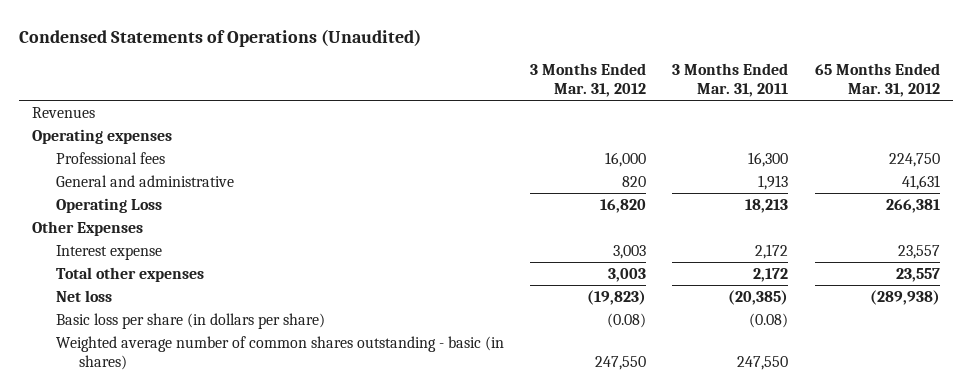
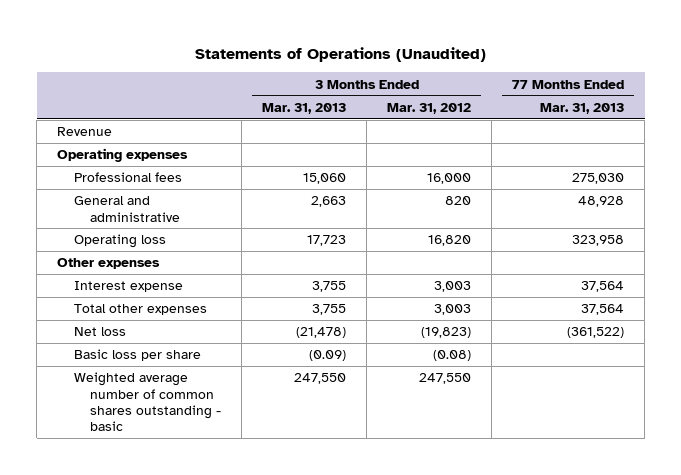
- Condensed Statements of Operations (Unaudited)
+ Statements of Operations (Unaudited)
- | 3 Months Ended Mar. 31, 2012 | 3 Months Ended Mar. 31, 2011 | 65 Months Ended Mar. 31, 2012
+ | 3 Months Ended Mar. 31, 2013 | 3 Months Ended Mar. 31, 2012 | 77 Months Ended Mar. 31, 2013
- Revenues
+ Revenue
- Operating Loss | 16,820 | 18,213 | 266,381
- Other Expenses
+ Operating loss | 17,723 | 16,820 | 323,958
+ Other expenses
- Basic loss per share (in dollars per share) | (0.08) | (0.08) |
- Weighted average number of common shares outstanding - basic (in shares) | 247,550 | 247,550 |
+ Basic loss per share | (0.09) | (0.08) |
+ Weighted average number of common shares outstanding - basic | 247,550 | 247,550 |

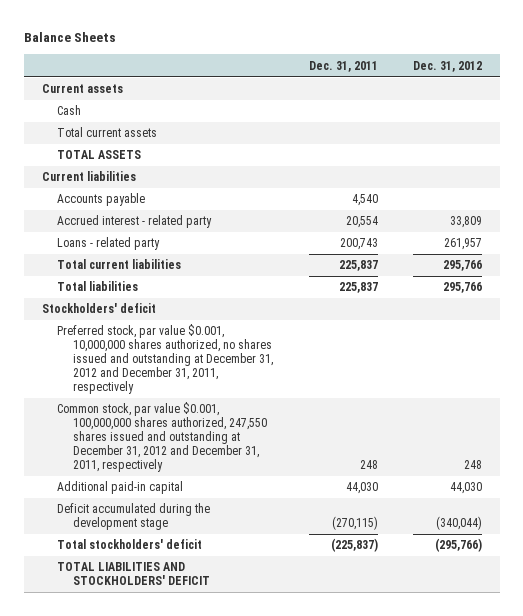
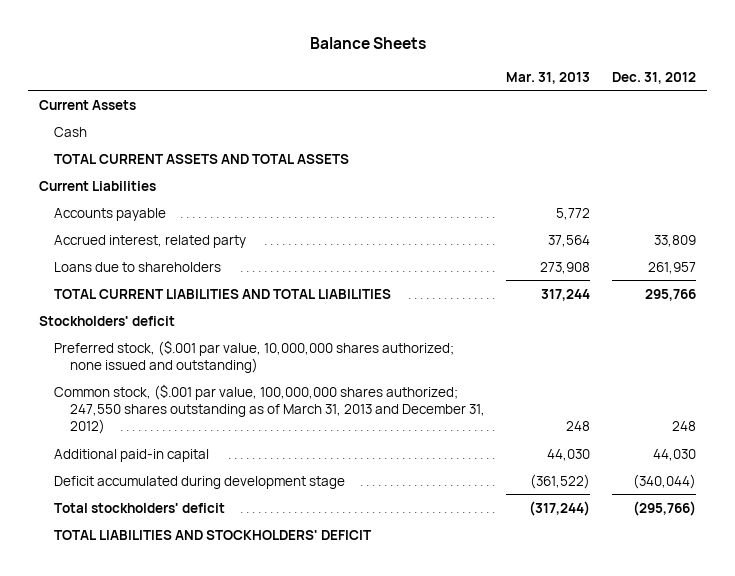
- | Dec. 31, 2011 | Dec. 31, 2012
+ | Mar. 31, 2013 | Dec. 31, 2012
- Current assets
+ Current Assets
- Total current assets
- TOTAL ASSETS
- Current liabilities
+ TOTAL CURRENT ASSETS AND TOTAL ASSETS
+ Current Liabilities
- Accrued interest - related party | 20,554 | 33,809
- Loans - related party | 200,743 | 261,957
- Total current liabilities | 225,837 | 295,766
- Total liabilities | 225,837 | 295,766
+ Accrued interest, related party | 37,564 | 33,809
+ Loans due to shareholders | 273,908 | 261,957
+ TOTAL CURRENT LIABILITIES AND TOTAL LIABILITIES | 317,244 | 295,766
- Preferred stock, par value $0.001, 10,000,000 shares authorized, no shares issued and outstanding at December 31, 2012 and December 31, 2011, respectively
- Common stock, par value $0.001, 100,000,000 shares authorized, 247,550 shares issued and outstanding at December 31, 2012 and December 31, 2011, respectively | 248 | 248
+ Preferred stock, ($.001 par value, 10,000,000 shares authorized; none issued and outstanding)
+ Common stock, ($.001 par value, 100,000,000 shares authorized; 247,550 shares outstanding as of March 31, 2013 and December 31, 2012) | 248 | 248
- Deficit accumulated during the development stage | (270,115) | (340,044)
+ Deficit accumulated during development stage | (361,522) | (340,044)

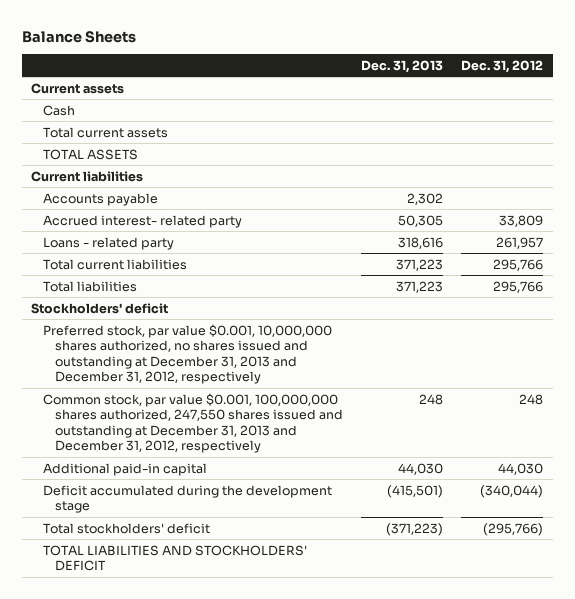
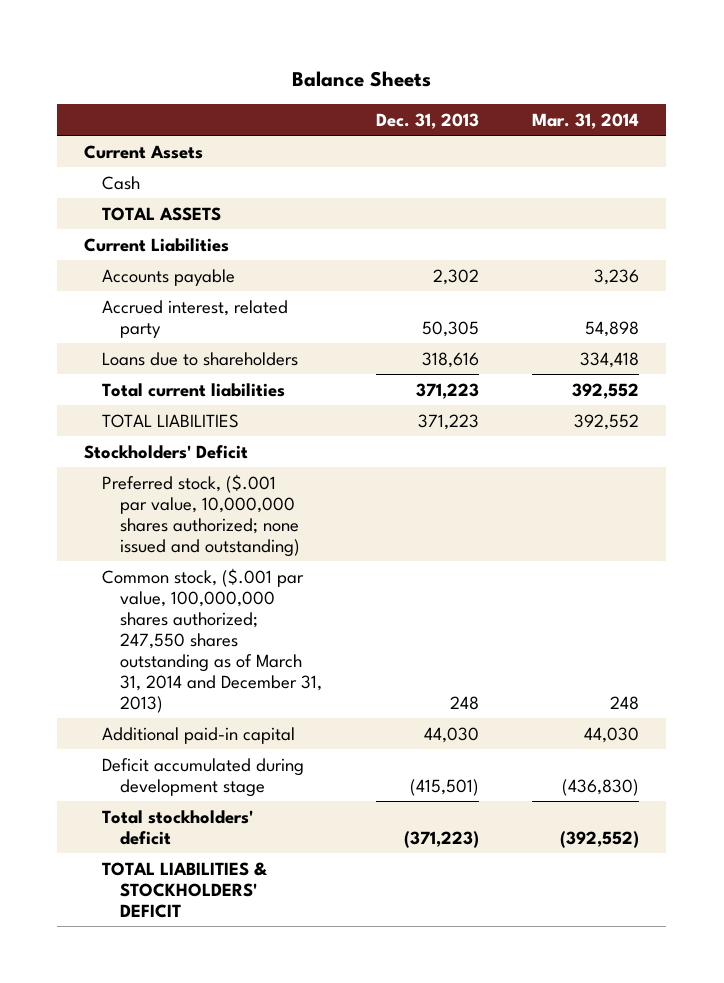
- | Dec. 31, 2013 | Dec. 31, 2012
+ | Dec. 31, 2013 | Mar. 31, 2014
- Current assets
+ Current Assets
- Total current assets
- Current liabilities
+ Current Liabilities
- Accrued interest- related party | 50,305 | 33,809
- Loans - related party | 318,616 | 261,957
+ Accrued interest, related party | 50,305 | 54,898
+ Loans due to shareholders | 318,616 | 334,418
- Total liabilities | 371,223 | 295,766
- Stockholders' deficit
- Preferred stock, par value $0.001, 10,000,000 shares authorized, no shares issued and outstanding at December 31, 2013 and December 31, 2012, respectively
- Common stock, par value $0.001, 100,000,000 shares authorized, 247,550 shares issued and outstanding at December 31, 2013 and December 31, 2012, respectively | 248 | 248
+ TOTAL LIABILITIES | 371,223 | 392,552
+ Stockholders' Deficit
+ Preferred stock, ($.001 par value, 10,000,000 shares authorized; none issued and outstanding)
+ Common stock, ($.001 par value, 100,000,000 shares authorized; 247,550 shares outstanding as of March 31, 2014 and December 31, 2013) | 248 | 248
- Deficit accumulated during the development stage | (415,501) | (340,044)
+ Deficit accumulated during development stage | (415,501) | (436,830)
- TOTAL LIABILITIES AND STOCKHOLDERS' DEFICIT
+ TOTAL LIABILITIES & STOCKHOLDERS' DEFICIT

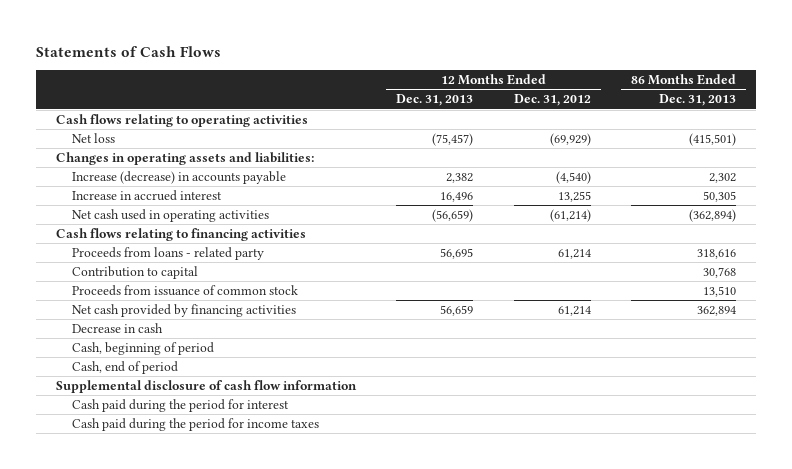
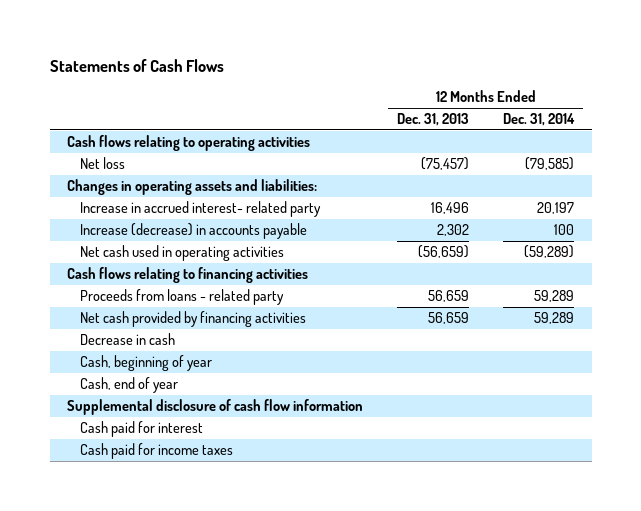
- | 12 Months Ended Dec. 31, 2013 | 12 Months Ended Dec. 31, 2012 | 86 Months Ended Dec. 31, 2013
+ | 12 Months Ended Dec. 31, 2013 | 12 Months Ended Dec. 31, 2014
- Increase (decrease) in accounts payable | 2,382 | (4,540) | 2,302
- Increase in accrued interest | 16,496 | 13,255 | 50,305
+ Increase in accrued interest- related party | 16,496 | 20,197
+ Increase (decrease) in accounts payable | 2,302 | 100
- Proceeds from loans - related party | 56,695 | 61,214 | 318,616
- Contribution to capital | | | 30,768
- Proceeds from issuance of common stock | | | 13,510
+ Proceeds from loans - related party | 56,659 | 59,289
- Cash, beginning of period
- Cash, end of period
+ Cash, beginning of year
+ Cash, end of year
- Cash paid during the period for interest
- Cash paid during the period for income taxes
+ Cash paid for interest
+ Cash paid for income taxes

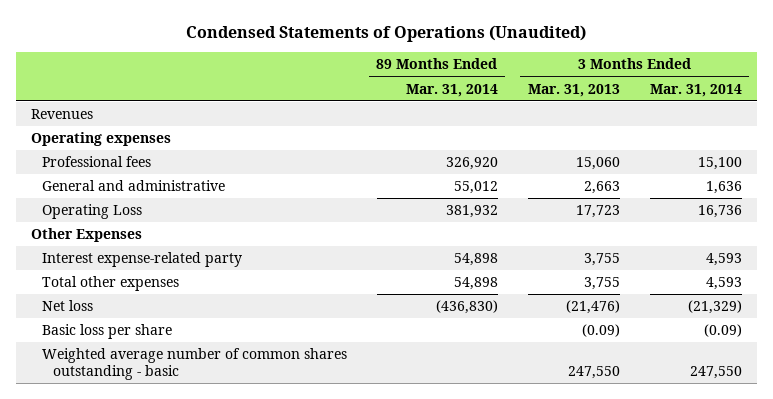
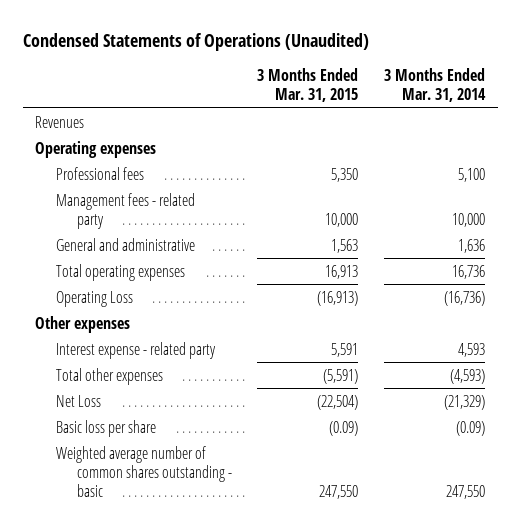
- | 89 Months Ended Mar. 31, 2014 | 3 Months Ended Mar. 31, 2013 | 3 Months Ended Mar. 31, 2014
+ | 3 Months Ended Mar. 31, 2015 | 3 Months Ended Mar. 31, 2014
- Professional fees | 326,920 | 15,060 | 15,100
+ Professional fees | 5,350 | 5,100
+ Management fees - related party | 10,000 | 10,000
- Operating Loss | 381,932 | 17,723 | 16,736
- Other Expenses
- Interest expense-related party | 54,898 | 3,755 | 4,593
- Total other expenses | 54,898 | 3,755 | 4,593
- Net loss | (436,830) | (21,476) | (21,329)
+ Total operating expenses | 16,913 | 16,736
+ Operating Loss | (16,913) | (16,736)
+ Other expenses
+ Interest expense - related party | 5,591 | 4,593
+ Total other expenses | (5,591) | (4,593)
+ Net Loss | (22,504) | (21,329)

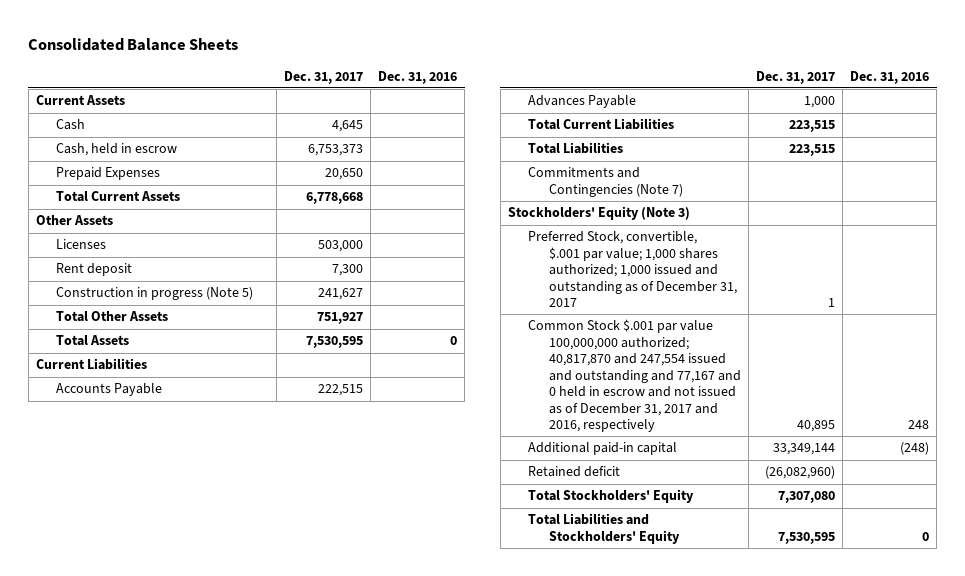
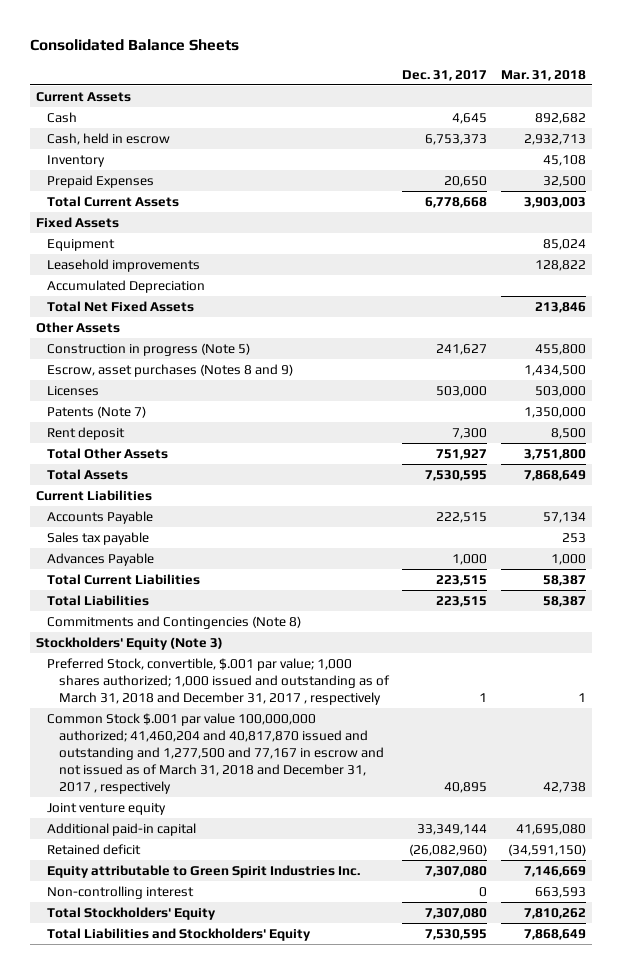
- | Dec. 31, 2017 | Dec. 31, 2016
+ | Dec. 31, 2017 | Mar. 31, 2018
+ Inventory | | 45,108
+ Fixed Assets
+ Equipment | | 85,024
+ Leasehold improvements | | 128,822
+ Accumulated Depreciation
+ Total Net Fixed Assets | | 213,846
moved up: Construction in progress (Note 5) | 241,627 | 455,800
+ Escrow, asset purchases (Notes 8 and 9) | | 1,434,500
+ Patents (Note 7) | | 1,350,000
+ Sales tax payable | | 253
- Commitments and Contingencies (Note 7)
+ Commitments and Contingencies (Note 8)
- Preferred Stock, convertible, $.001 par value; 1,000 shares authorized; 1,000 issued and outstanding as of December 31, 2017 | 1 |
- Common Stock $.001 par value 100,000,000 authorized; 40,817,870 and 247,554 issued and outstanding and 77,167 and 0 held in escrow and not issued as of December 31, 2017 and 2016, respectively | 40,895 | 248
+ Preferred Stock, convertible, $.001 par value; 1,000 shares authorized; 1,000 issued and outstanding as of March 31, 2018 and December 31, 2017 , respectively | 1 | 1
+ Common Stock $.001 par value 100,000,000 authorized; 41,460,204 and 40,817,870 issued and outstanding and 1,277,500 and 77,167 in escrow and not issued as of March 31, 2018 and December 31, 2017 , respectively | 40,895 | 42,738
+ Joint venture equity
+ Equity attributable to Green Spirit Industries Inc. | 7,307,080 | 7,146,669
+ Non-controlling interest | 0 | 663,593

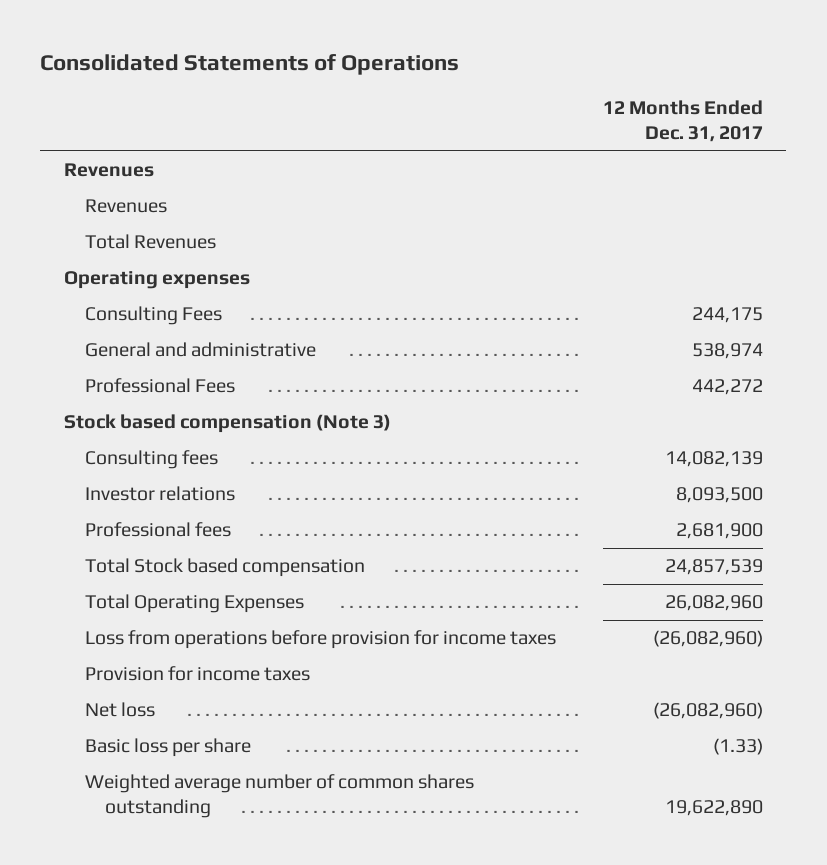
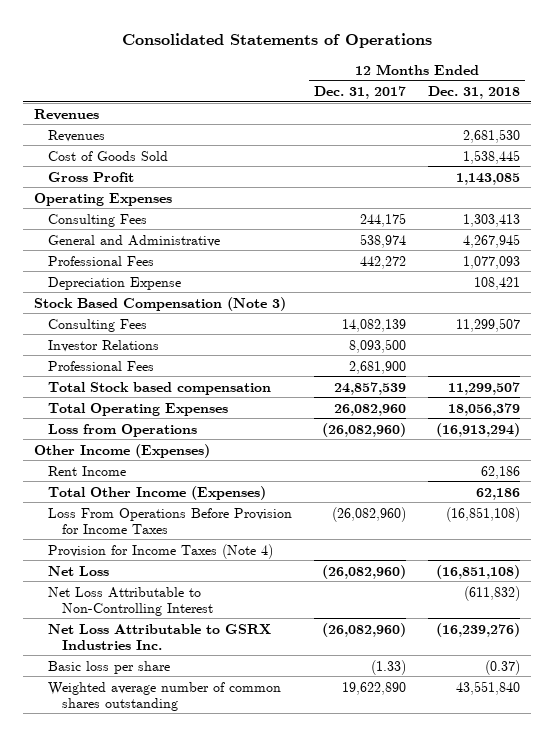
- | 12 Months Ended Dec. 31, 2017
+ | 12 Months Ended Dec. 31, 2017 | 12 Months Ended Dec. 31, 2018
- Total Revenues
- Operating expenses
+ Cost of Goods Sold | | 1,538,445
+ Gross Profit | | 1,143,085
+ Operating Expenses
- General and administrative | 538,974
+ General and Administrative | 538,974 | 4,267,945
- Stock based compensation (Note 3)
- Consulting fees | 14,082,139
- Investor relations | 8,093,500
- Professional fees | 2,681,900
+ Depreciation Expense | | 108,421
+ Stock Based Compensation (Note 3)
+ Consulting Fees | 14,082,139 | 11,299,507
+ Investor Relations | 8,093,500 |
+ Professional Fees | 2,681,900 |
- Loss from operations before provision for income taxes | (26,082,960)
- Provision for income taxes
- Net loss | (26,082,960)
+ Loss from Operations | (26,082,960) | (16,913,294)
+ Other Income (Expenses)
+ Rent Income | | 62,186
+ Total Other Income (Expenses) | | 62,186
+ Loss From Operations Before Provision for Income Taxes | (26,082,960) | (16,851,108)
+ Provision for Income Taxes (Note 4)
+ Net Loss | (26,082,960) | (16,851,108)
+ Net Loss Attributable to Non-Controlling Interest | | (611,832)
+ Net Loss Attributable to GSRX Industries Inc. | (26,082,960) | (16,239,276)

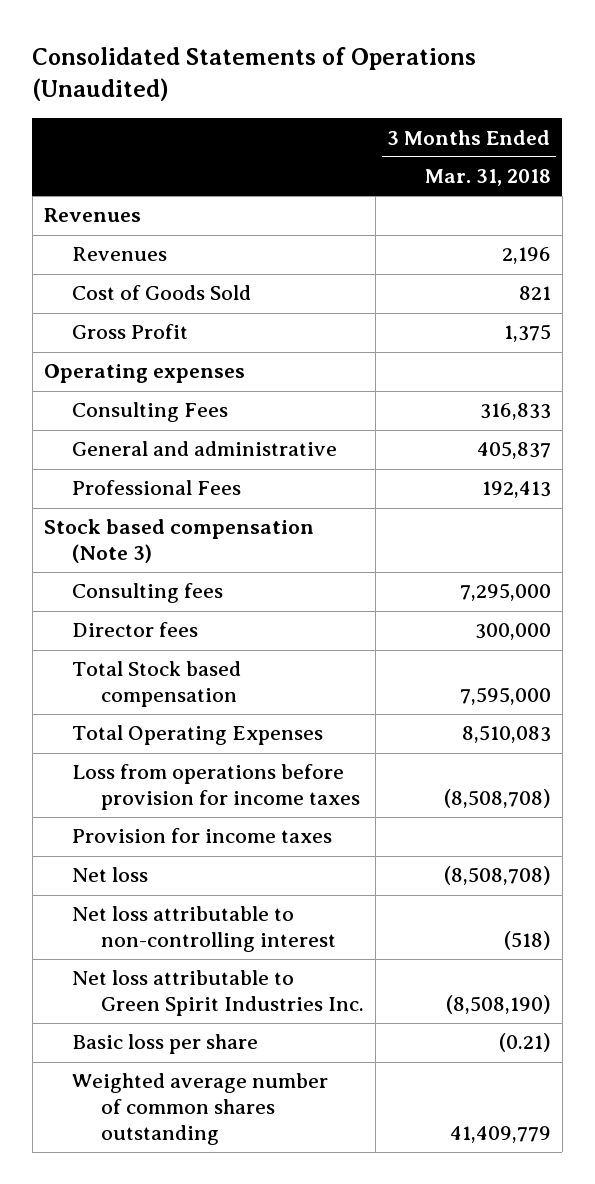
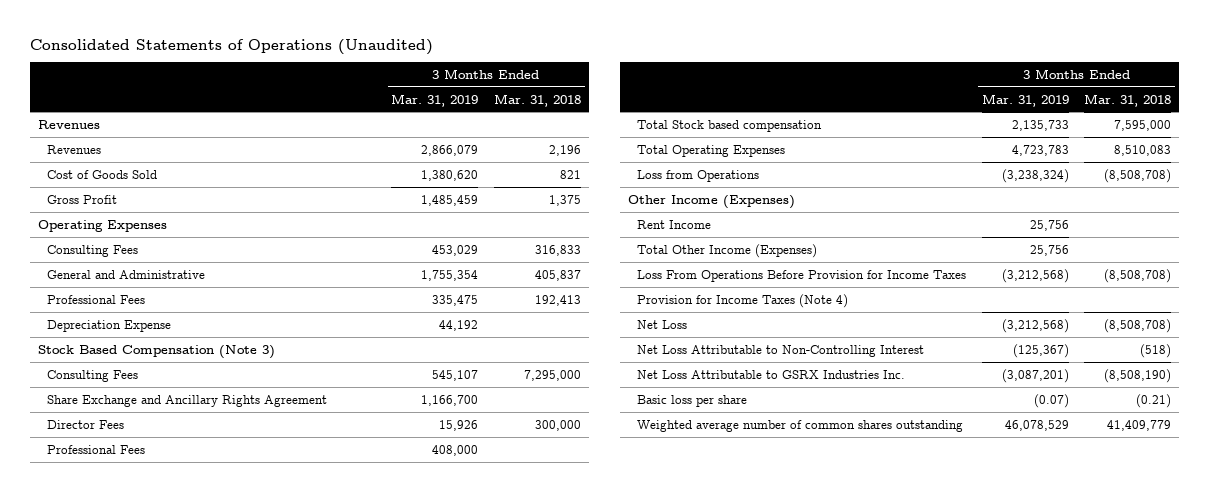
- | 3 Months Ended Mar. 31, 2018
+ | 3 Months Ended Mar. 31, 2019 | 3 Months Ended Mar. 31, 2018
- Operating expenses
+ Operating Expenses
- General and administrative | 405,837
+ General and Administrative | 1,755,354 | 405,837
- Stock based compensation (Note 3)
- Consulting fees | 7,295,000
- Director fees | 300,000
+ Depreciation Expense | 44,192 |
+ Stock Based Compensation (Note 3)
+ Consulting Fees | 545,107 | 7,295,000
+ Share Exchange and Ancillary Rights Agreement | 1,166,700 |
+ Director Fees | 15,926 | 300,000
+ Professional Fees | 408,000 |
- Loss from operations before provision for income taxes | (8,508,708)
- Provision for income taxes
- Net loss | (8,508,708)
- Net loss attributable to non-controlling interest | (518)
- Net loss attributable to Green Spirit Industries Inc. | (8,508,190)
+ Loss from Operations | (3,238,324) | (8,508,708)
+ Other Income (Expenses)
+ Rent Income | 25,756 |
+ Total Other Income (Expenses) | 25,756 |
+ Loss From Operations Before Provision for Income Taxes | (3,212,568) | (8,508,708)
+ Provision for Income Taxes (Note 4)
+ Net Loss | (3,212,568) | (8,508,708)
+ Net Loss Attributable to Non-Controlling Interest | (125,367) | (518)
+ Net Loss Attributable to GSRX Industries Inc. | (3,087,201) | (8,508,190)

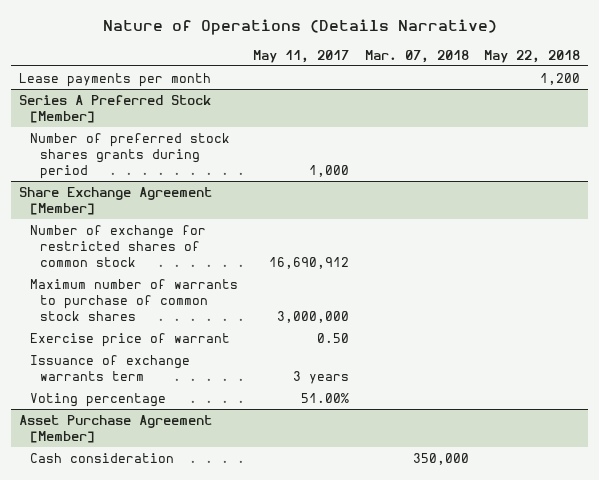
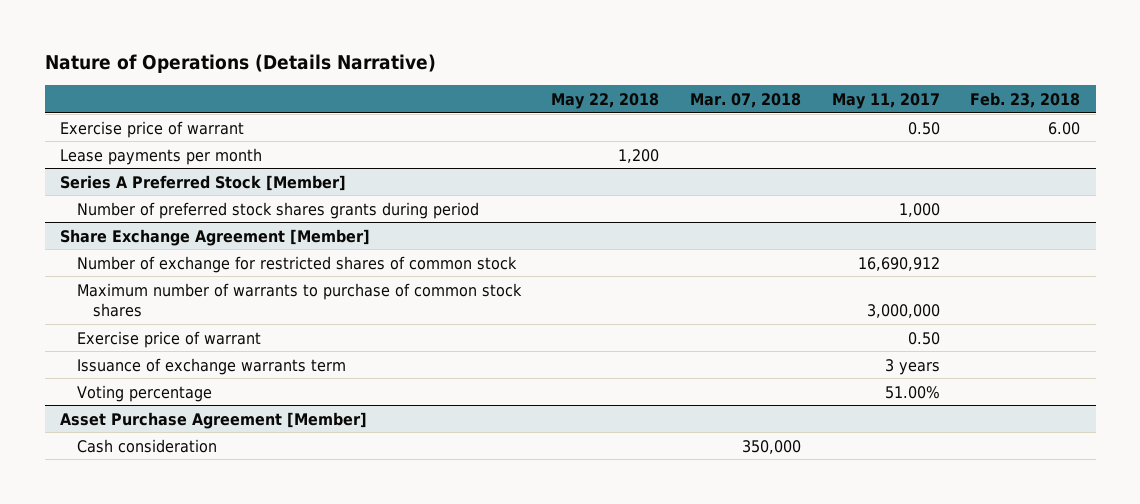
- | May 11, 2017 | Mar. 07, 2018 | May 22, 2018
+ | May 22, 2018 | Mar. 07, 2018 | May 11, 2017 | Feb. 23, 2018
+ Exercise price of warrant | | | 0.50 | 6.00

